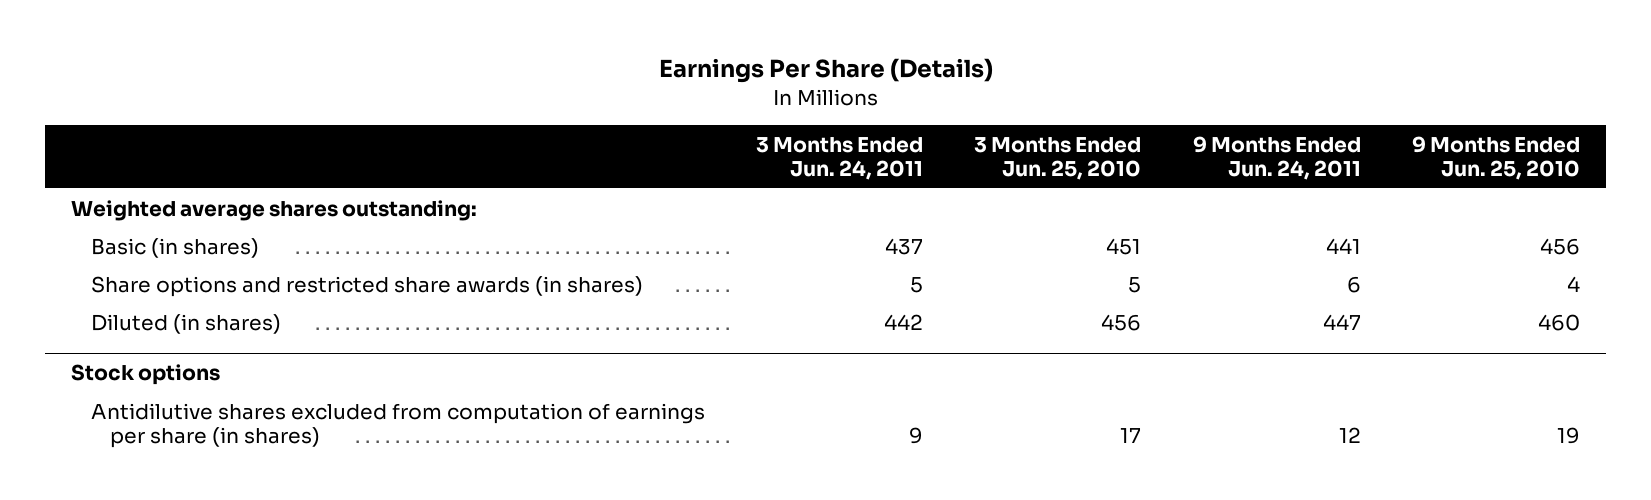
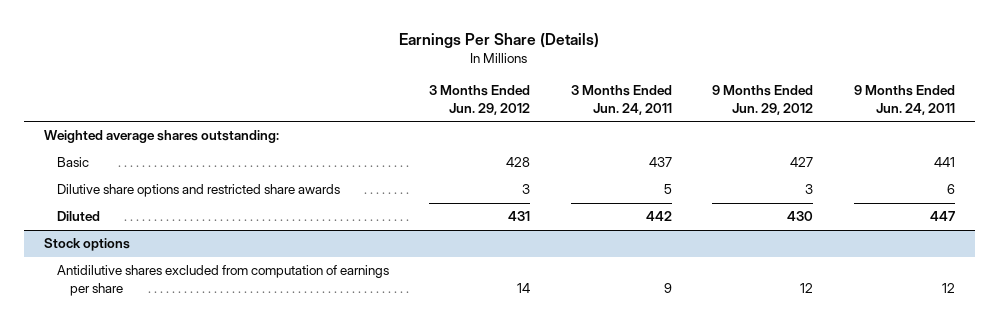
- | 3 Months Ended Jun. 24, 2011 | 3 Months Ended Jun. 25, 2010 | 9 Months Ended Jun. 24, 2011 | 9 Months Ended Jun. 25, 2010
+ | 3 Months Ended Jun. 29, 2012 | 3 Months Ended Jun. 24, 2011 | 9 Months Ended Jun. 29, 2012 | 9 Months Ended Jun. 24, 2011
- Basic (in shares) | 437 | 451 | 441 | 456
- Share options and restricted share awards (in shares) | 5 | 5 | 6 | 4
- Diluted (in shares) | 442 | 456 | 447 | 460
+ Basic | 428 | 437 | 427 | 441
+ Dilutive share options and restricted share awards | 3 | 5 | 3 | 6
+ Diluted | 431 | 442 | 430 | 447
@ Stock options
- Antidilutive shares excluded from computation of earnings per share (in shares) | 9 | 17 | 12 | 19
+ Antidilutive shares excluded from computation of earnings per share | 14 | 9 | 12 | 12

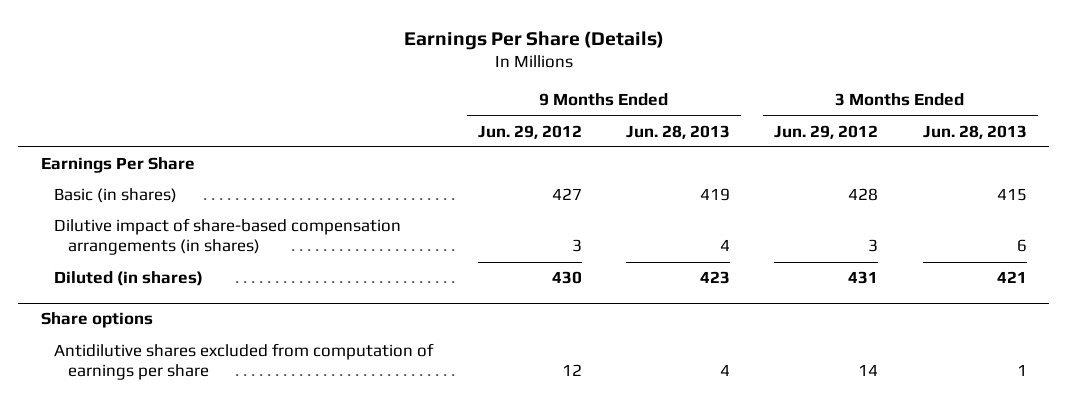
- | 3 Months Ended Jun. 29, 2012 | 3 Months Ended Jun. 24, 2011 | 9 Months Ended Jun. 29, 2012 | 9 Months Ended Jun. 24, 2011
+ | 9 Months Ended Jun. 29, 2012 | 9 Months Ended Jun. 28, 2013 | 3 Months Ended Jun. 29, 2012 | 3 Months Ended Jun. 28, 2013
- Weighted average shares outstanding:
- Basic | 428 | 437 | 427 | 441
- Dilutive share options and restricted share awards | 3 | 5 | 3 | 6
- Diluted | 431 | 442 | 430 | 447
- Stock options
+ Earnings Per Share
+ Basic (in shares) | 427 | 419 | 428 | 415
+ Dilutive impact of share-based compensation arrangements (in shares) | 3 | 4 | 3 | 6
+ Diluted (in shares) | 430 | 423 | 431 | 421
+ Share options

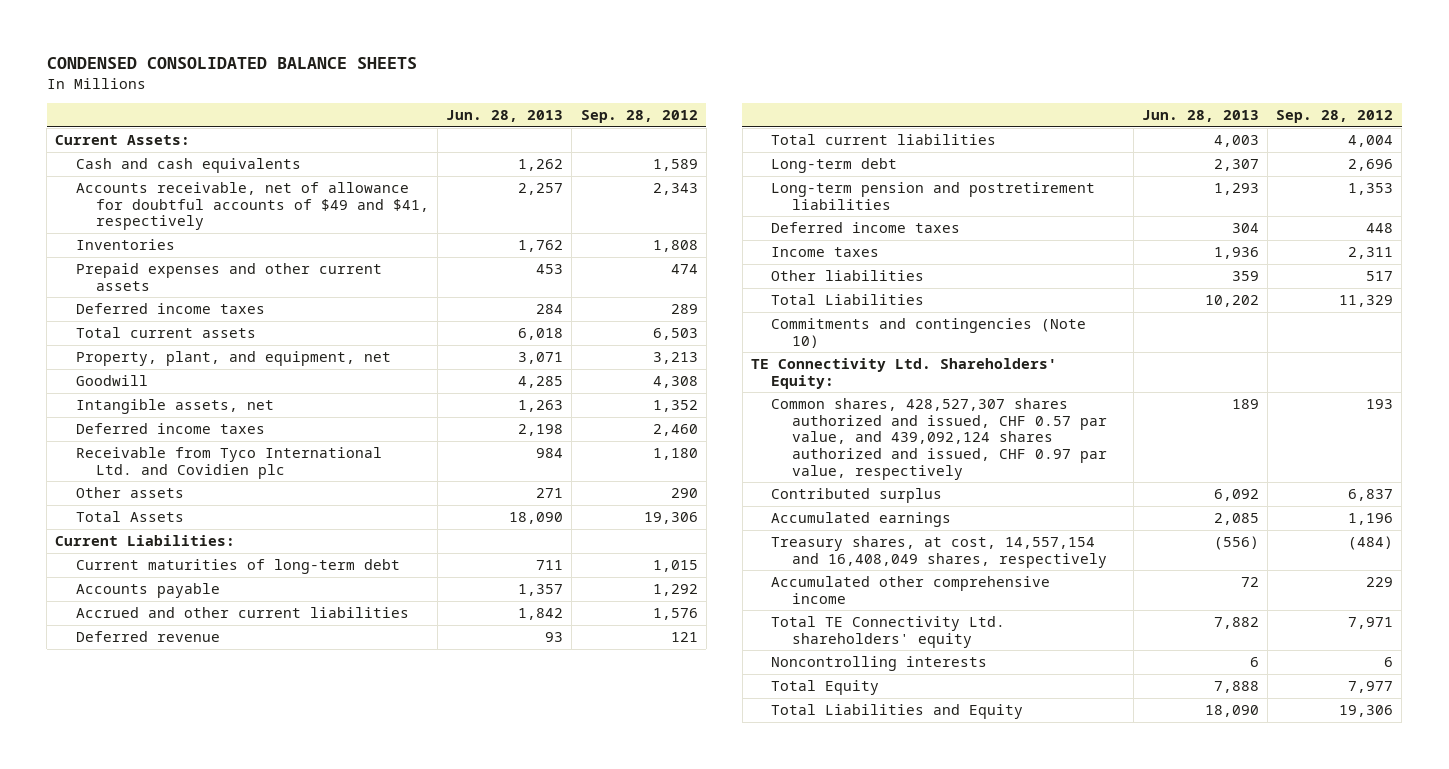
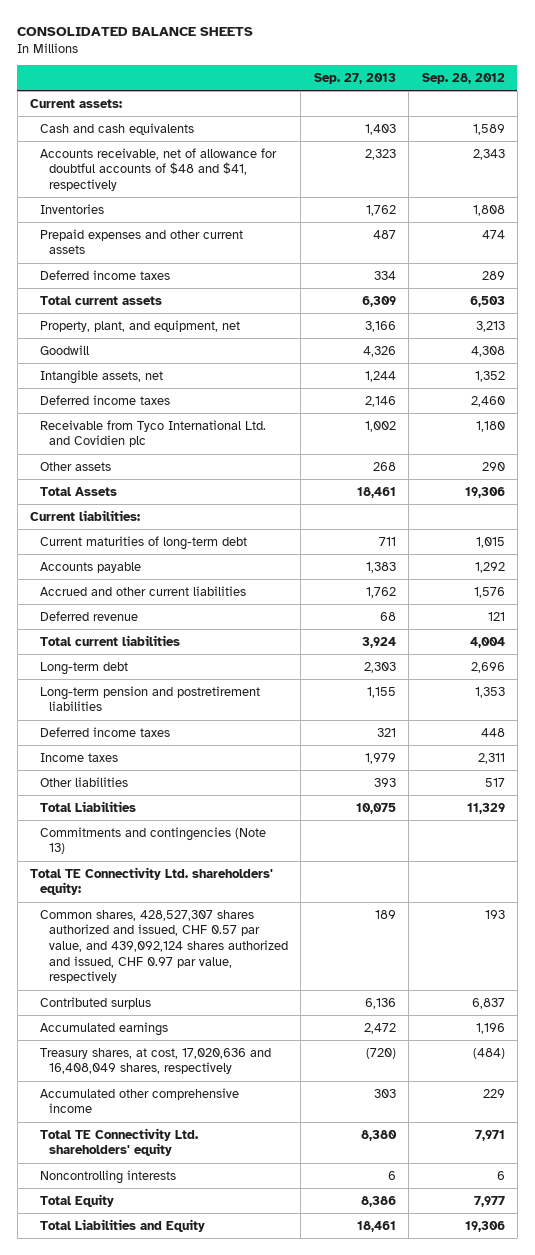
- CONDENSED CONSOLIDATED BALANCE SHEETS
+ CONSOLIDATED BALANCE SHEETS
- | Jun. 28, 2013 | Sep. 28, 2012
+ | Sep. 27, 2013 | Sep. 28, 2012
- Current Assets:
+ Current assets:
- Accounts receivable, net of allowance for doubtful accounts of $49 and $41, respectively | 2,257 | 2,343
+ Accounts receivable, net of allowance for doubtful accounts of $48 and $41, respectively | 2,323 | 2,343
- Current Liabilities:
+ Current liabilities:
- Commitments and contingencies (Note 10)
- TE Connectivity Ltd. Shareholders' Equity:
+ Commitments and contingencies (Note 13)
+ Total TE Connectivity Ltd. shareholders' equity:
- Treasury shares, at cost, 14,557,154 and 16,408,049 shares, respectively | (556) | (484)
+ Treasury shares, at cost, 17,020,636 and 16,408,049 shares, respectively | (720) | (484)

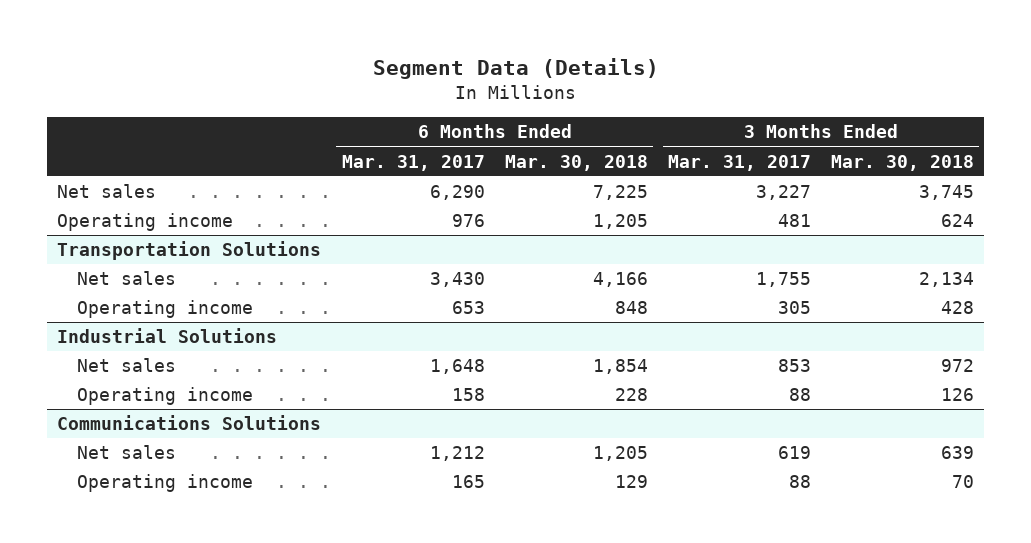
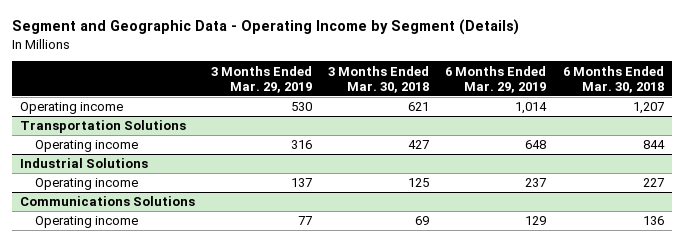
- Segment Data (Details)
+ Segment and Geographic Data - Operating Income by Segment (Details)
- | 6 Months Ended Mar. 31, 2017 | 6 Months Ended Mar. 30, 2018 | 3 Months Ended Mar. 31, 2017 | 3 Months Ended Mar. 30, 2018
+ | 3 Months Ended Mar. 29, 2019 | 3 Months Ended Mar. 30, 2018 | 6 Months Ended Mar. 29, 2019 | 6 Months Ended Mar. 30, 2018
- Net sales | 6,290 | 7,225 | 3,227 | 3,745
- Operating income | 976 | 1,205 | 481 | 624
+ Operating income | 530 | 621 | 1,014 | 1,207
@ Transportation Solutions
- Net sales | 3,430 | 4,166 | 1,755 | 2,134
- Operating income | 653 | 848 | 305 | 428
+ Operating income | 316 | 427 | 648 | 844
@ Industrial Solutions
- Net sales | 1,648 | 1,854 | 853 | 972
- Operating income | 158 | 228 | 88 | 126
+ Operating income | 137 | 125 | 237 | 227
@ Communications Solutions
- Net sales | 1,212 | 1,205 | 619 | 639
- Operating income | 165 | 129 | 88 | 70
+ Operating income | 77 | 69 | 129 | 136

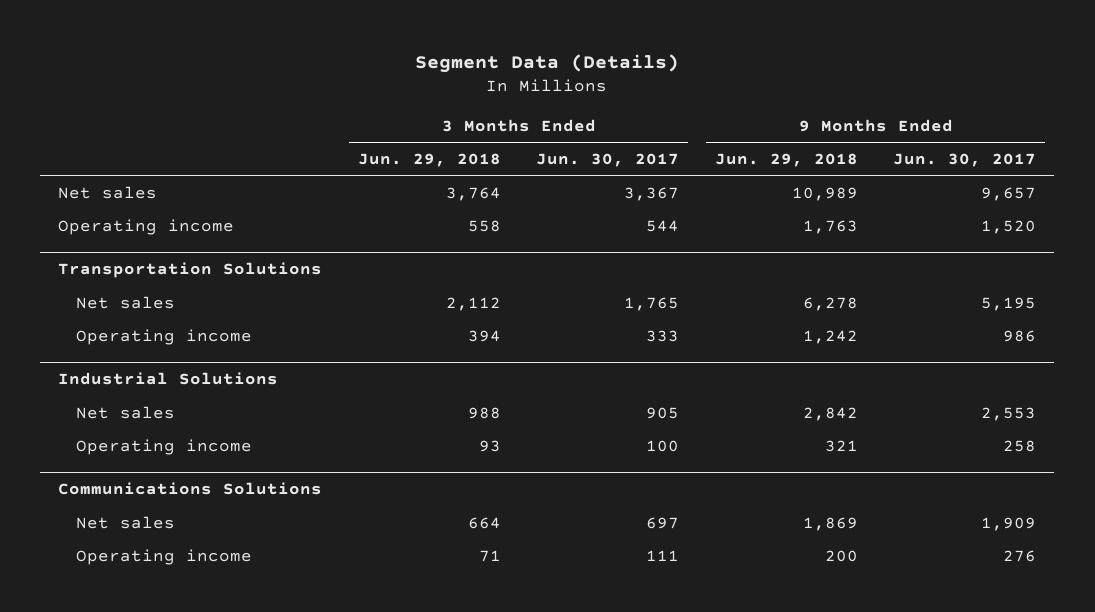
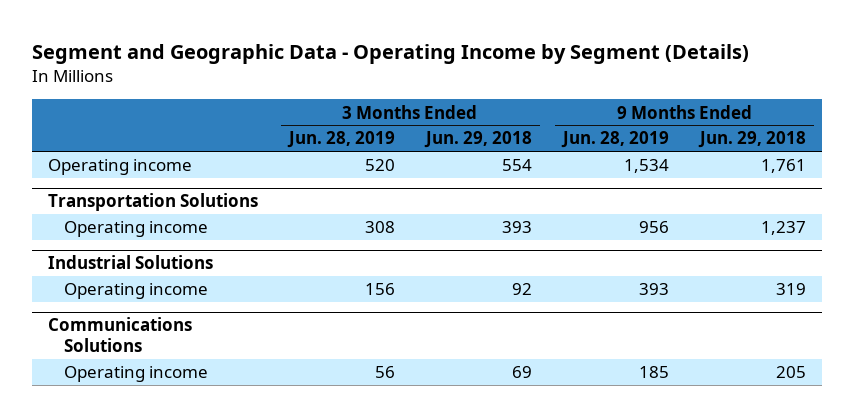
- Segment Data (Details)
+ Segment and Geographic Data - Operating Income by Segment (Details)
- | 3 Months Ended Jun. 29, 2018 | 3 Months Ended Jun. 30, 2017 | 9 Months Ended Jun. 29, 2018 | 9 Months Ended Jun. 30, 2017
+ | 3 Months Ended Jun. 28, 2019 | 3 Months Ended Jun. 29, 2018 | 9 Months Ended Jun. 28, 2019 | 9 Months Ended Jun. 29, 2018
- Net sales | 3,764 | 3,367 | 10,989 | 9,657
- Operating income | 558 | 544 | 1,763 | 1,520
+ Operating income | 520 | 554 | 1,534 | 1,761
@ Transportation Solutions
- Net sales | 2,112 | 1,765 | 6,278 | 5,195
- Operating income | 394 | 333 | 1,242 | 986
+ Operating income | 308 | 393 | 956 | 1,237
@ Industrial Solutions
- Net sales | 988 | 905 | 2,842 | 2,553
- Operating income | 93 | 100 | 321 | 258
+ Operating income | 156 | 92 | 393 | 319
@ Communications Solutions
- Net sales | 664 | 697 | 1,869 | 1,909
- Operating income | 71 | 111 | 200 | 276
+ Operating income | 56 | 69 | 185 | 205

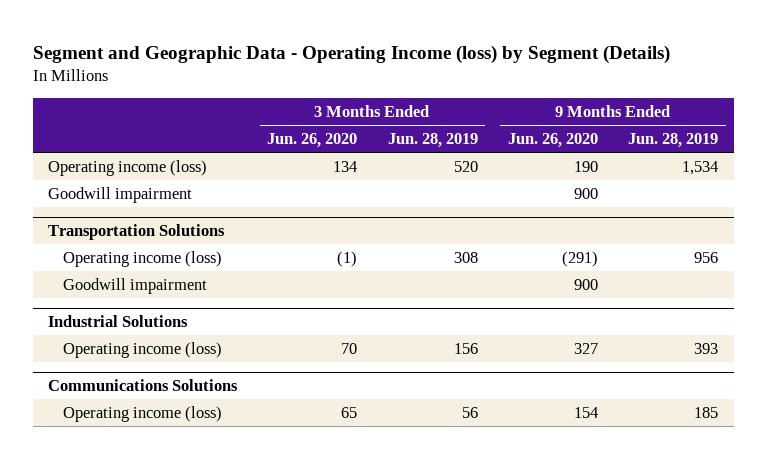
- Segment and Geographic Data - Operating Income by Segment (Details)
+ Segment and Geographic Data - Operating Income (loss) by Segment (Details)
- | 3 Months Ended Jun. 28, 2019 | 3 Months Ended Jun. 29, 2018 | 9 Months Ended Jun. 28, 2019 | 9 Months Ended Jun. 29, 2018
+ | 3 Months Ended Jun. 26, 2020 | 3 Months Ended Jun. 28, 2019 | 9 Months Ended Jun. 26, 2020 | 9 Months Ended Jun. 28, 2019
- Operating income | 520 | 554 | 1,534 | 1,761
+ Operating income (loss) | 134 | 520 | 190 | 1,534
+ Goodwill impairment | | | 900 |
@ Transportation Solutions
- Operating income | 308 | 393 | 956 | 1,237
+ Operating income (loss) | (1) | 308 | (291) | 956
+ Goodwill impairment | | | 900 |
@ Industrial Solutions
- Operating income | 156 | 92 | 393 | 319
+ Operating income (loss) | 70 | 156 | 327 | 393
@ Communications Solutions
- Operating income | 56 | 69 | 185 | 205
+ Operating income (loss) | 65 | 56 | 154 | 185

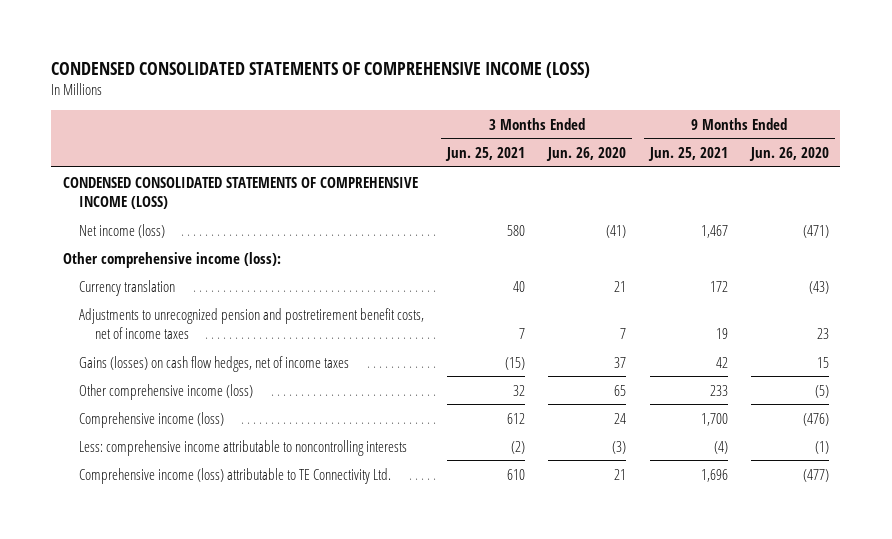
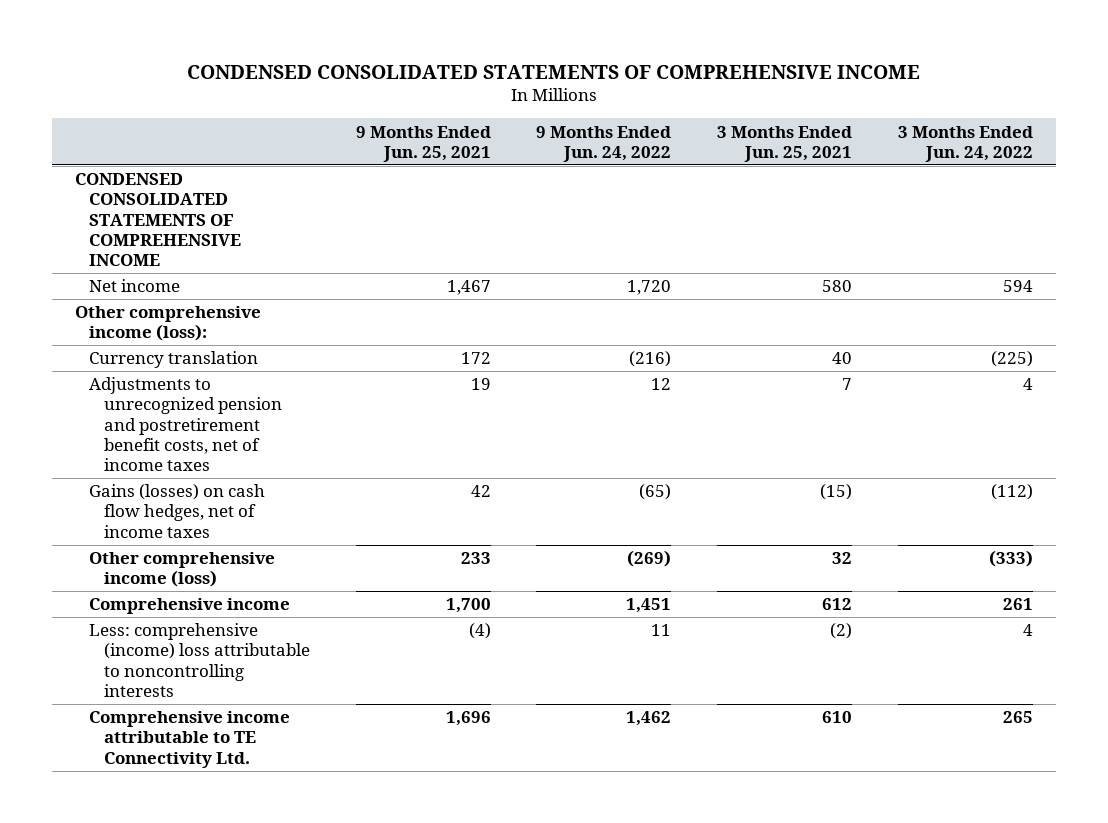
- CONDENSED CONSOLIDATED STATEMENTS OF COMPREHENSIVE INCOME (LOSS)
+ CONDENSED CONSOLIDATED STATEMENTS OF COMPREHENSIVE INCOME
- | 3 Months Ended Jun. 25, 2021 | 3 Months Ended Jun. 26, 2020 | 9 Months Ended Jun. 25, 2021 | 9 Months Ended Jun. 26, 2020
+ | 9 Months Ended Jun. 25, 2021 | 9 Months Ended Jun. 24, 2022 | 3 Months Ended Jun. 25, 2021 | 3 Months Ended Jun. 24, 2022
- CONDENSED CONSOLIDATED STATEMENTS OF COMPREHENSIVE INCOME (LOSS)
- Net income (loss) | 580 | (41) | 1,467 | (471)
+ CONDENSED CONSOLIDATED STATEMENTS OF COMPREHENSIVE INCOME
+ Net income | 1,467 | 1,720 | 580 | 594
- Comprehensive income (loss) | 612 | 24 | 1,700 | (476)
- Less: comprehensive income attributable to noncontrolling interests | (2) | (3) | (4) | (1)
- Comprehensive income (loss) attributable to TE Connectivity Ltd. | 610 | 21 | 1,696 | (477)
+ Comprehensive income | 1,700 | 1,451 | 612 | 261
+ Less: comprehensive (income) loss attributable to noncontrolling interests | (4) | 11 | (2) | 4
+ Comprehensive income attributable to TE Connectivity Ltd. | 1,696 | 1,462 | 610 | 265

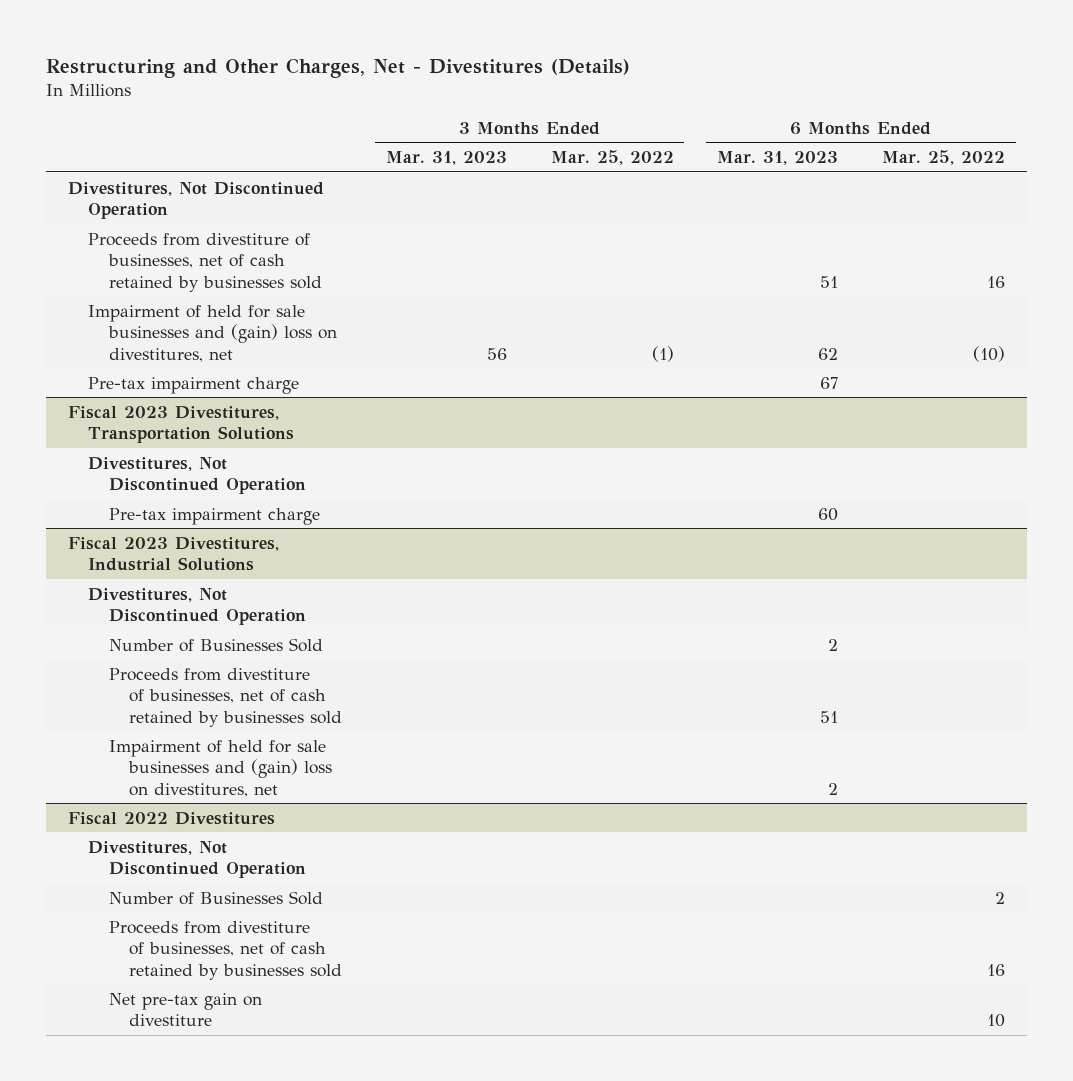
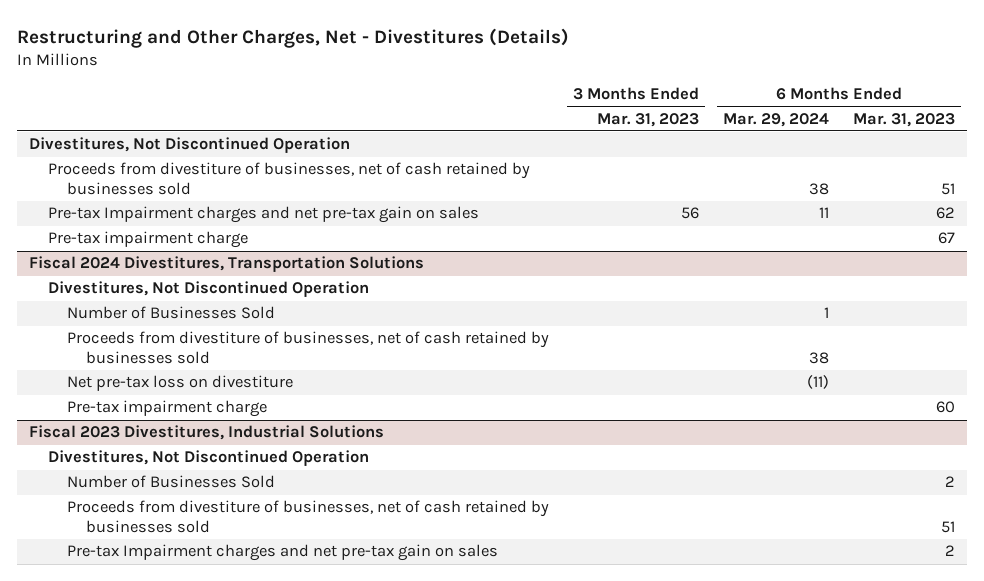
- | 3 Months Ended Mar. 31, 2023 | 3 Months Ended Mar. 25, 2022 | 6 Months Ended Mar. 31, 2023 | 6 Months Ended Mar. 25, 2022
+ | 3 Months Ended Mar. 31, 2023 | 6 Months Ended Mar. 29, 2024 | 6 Months Ended Mar. 31, 2023
- Impairment of held for sale businesses and (gain) loss on divestitures, net | 56 | (1) | 62 | (10)
+ Pre-tax Impairment charges and net pre-tax gain on sales | 56 | 11 | 62
- Fiscal 2023 Divestitures, Transportation Solutions
+ Fiscal 2024 Divestitures, Transportation Solutions
+ Number of Businesses Sold | | 1 |
+ Proceeds from divestiture of businesses, net of cash retained by businesses sold | | 38 |
+ Net pre-tax loss on divestiture | | (11) |
@ Fiscal 2023 Divestitures, Industrial Solutions
- Impairment of held for sale businesses and (gain) loss on divestitures, net | | | 2 |
- Fiscal 2022 Divestitures
- Divestitures, Not Discontinued Operation
- Number of Businesses Sold | | | | 2
- Proceeds from divestiture of businesses, net of cash retained by businesses sold | | | | 16
- Net pre-tax gain on divestiture | | | | 10
@ Fiscal 2023 Divestitures, Industrial Solutions
+ Pre-tax Impairment charges and net pre-tax gain on sales | | | 2

